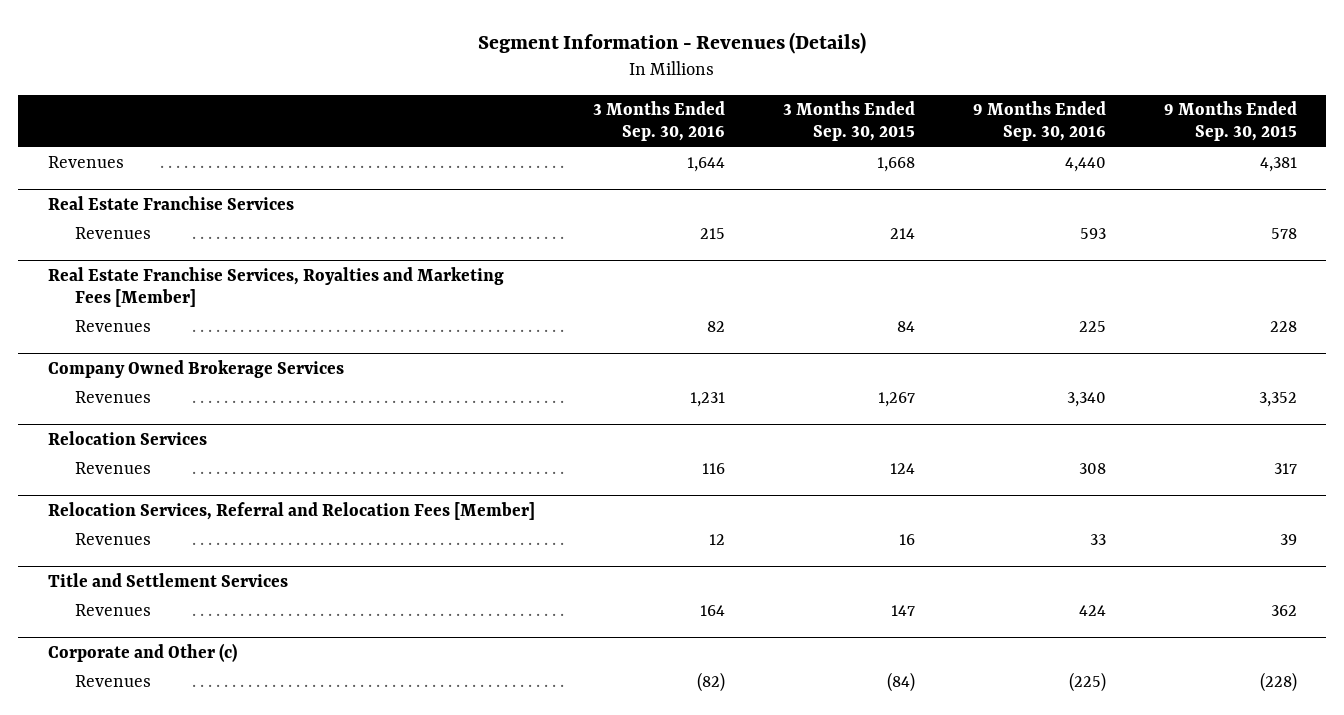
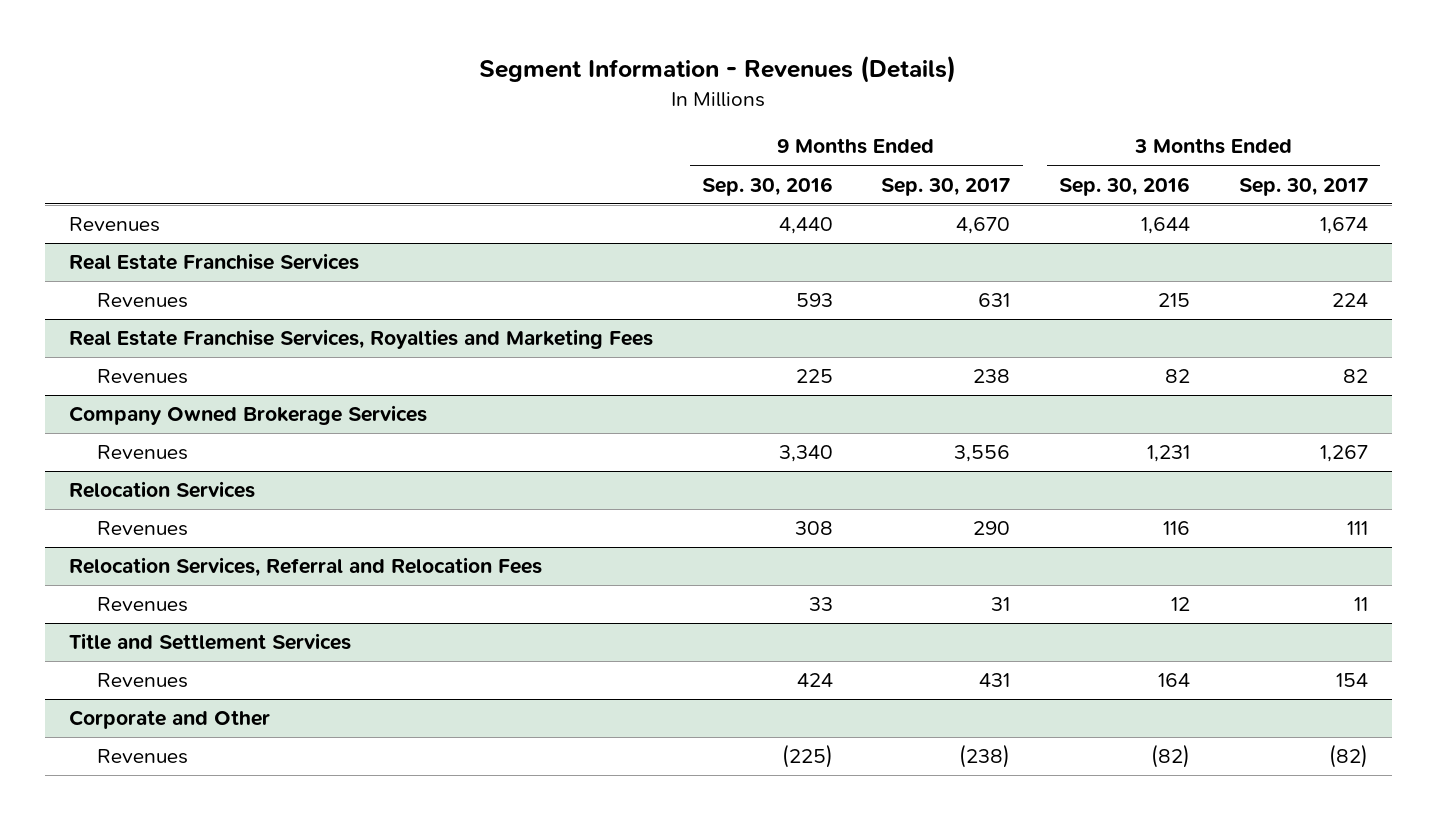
- | 3 Months Ended Sep. 30, 2016 | 3 Months Ended Sep. 30, 2015 | 9 Months Ended Sep. 30, 2016 | 9 Months Ended Sep. 30, 2015
+ | 9 Months Ended Sep. 30, 2016 | 9 Months Ended Sep. 30, 2017 | 3 Months Ended Sep. 30, 2016 | 3 Months Ended Sep. 30, 2017
- Real Estate Franchise Services, Royalties and Marketing Fees [Member]
+ Real Estate Franchise Services, Royalties and Marketing Fees
- Relocation Services, Referral and Relocation Fees [Member]
+ Relocation Services, Referral and Relocation Fees
- Corporate and Other (c)
+ Corporate and Other

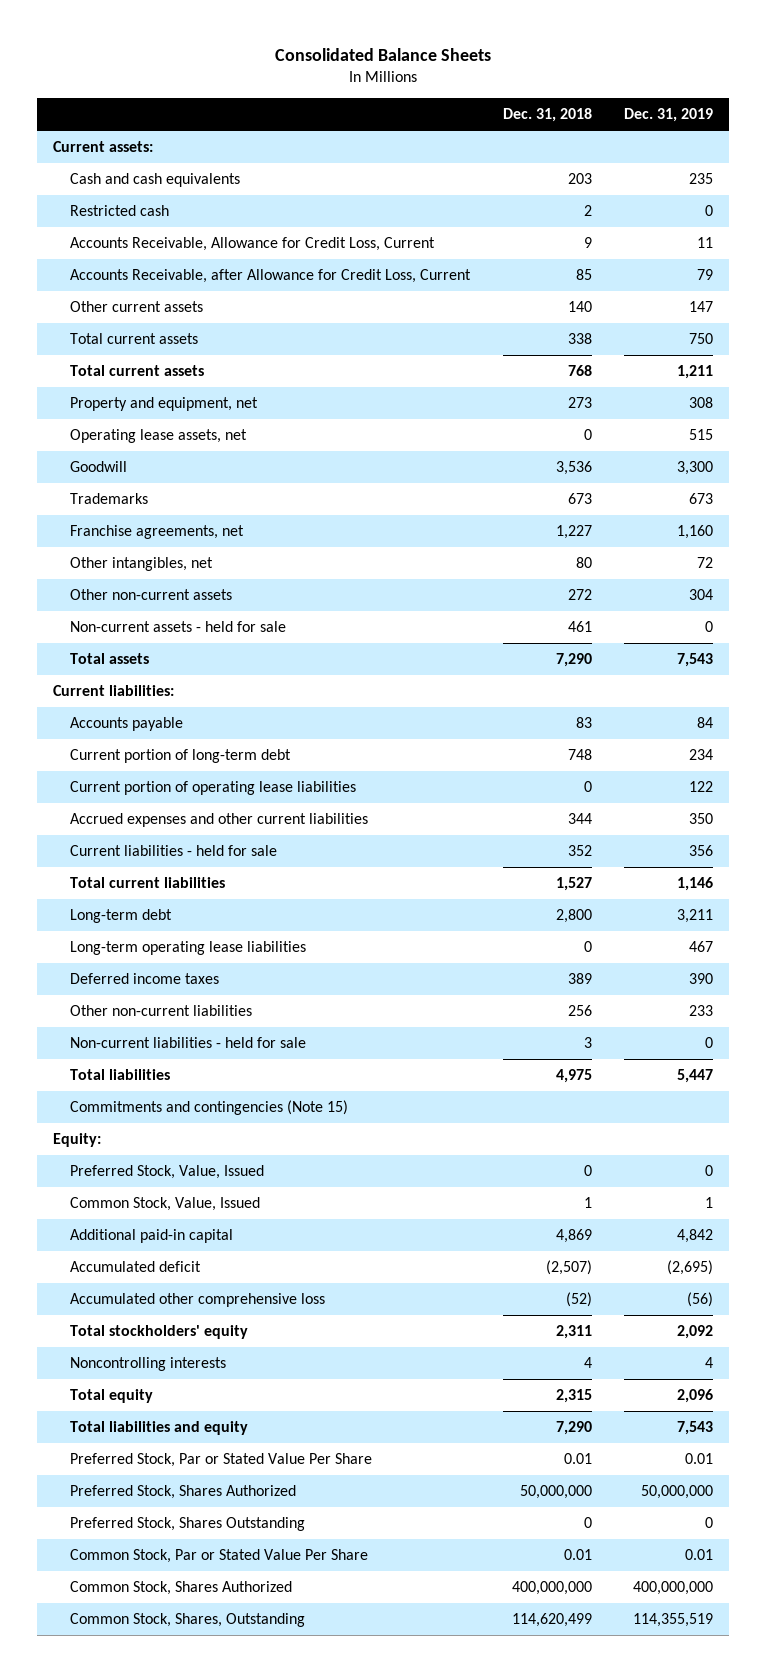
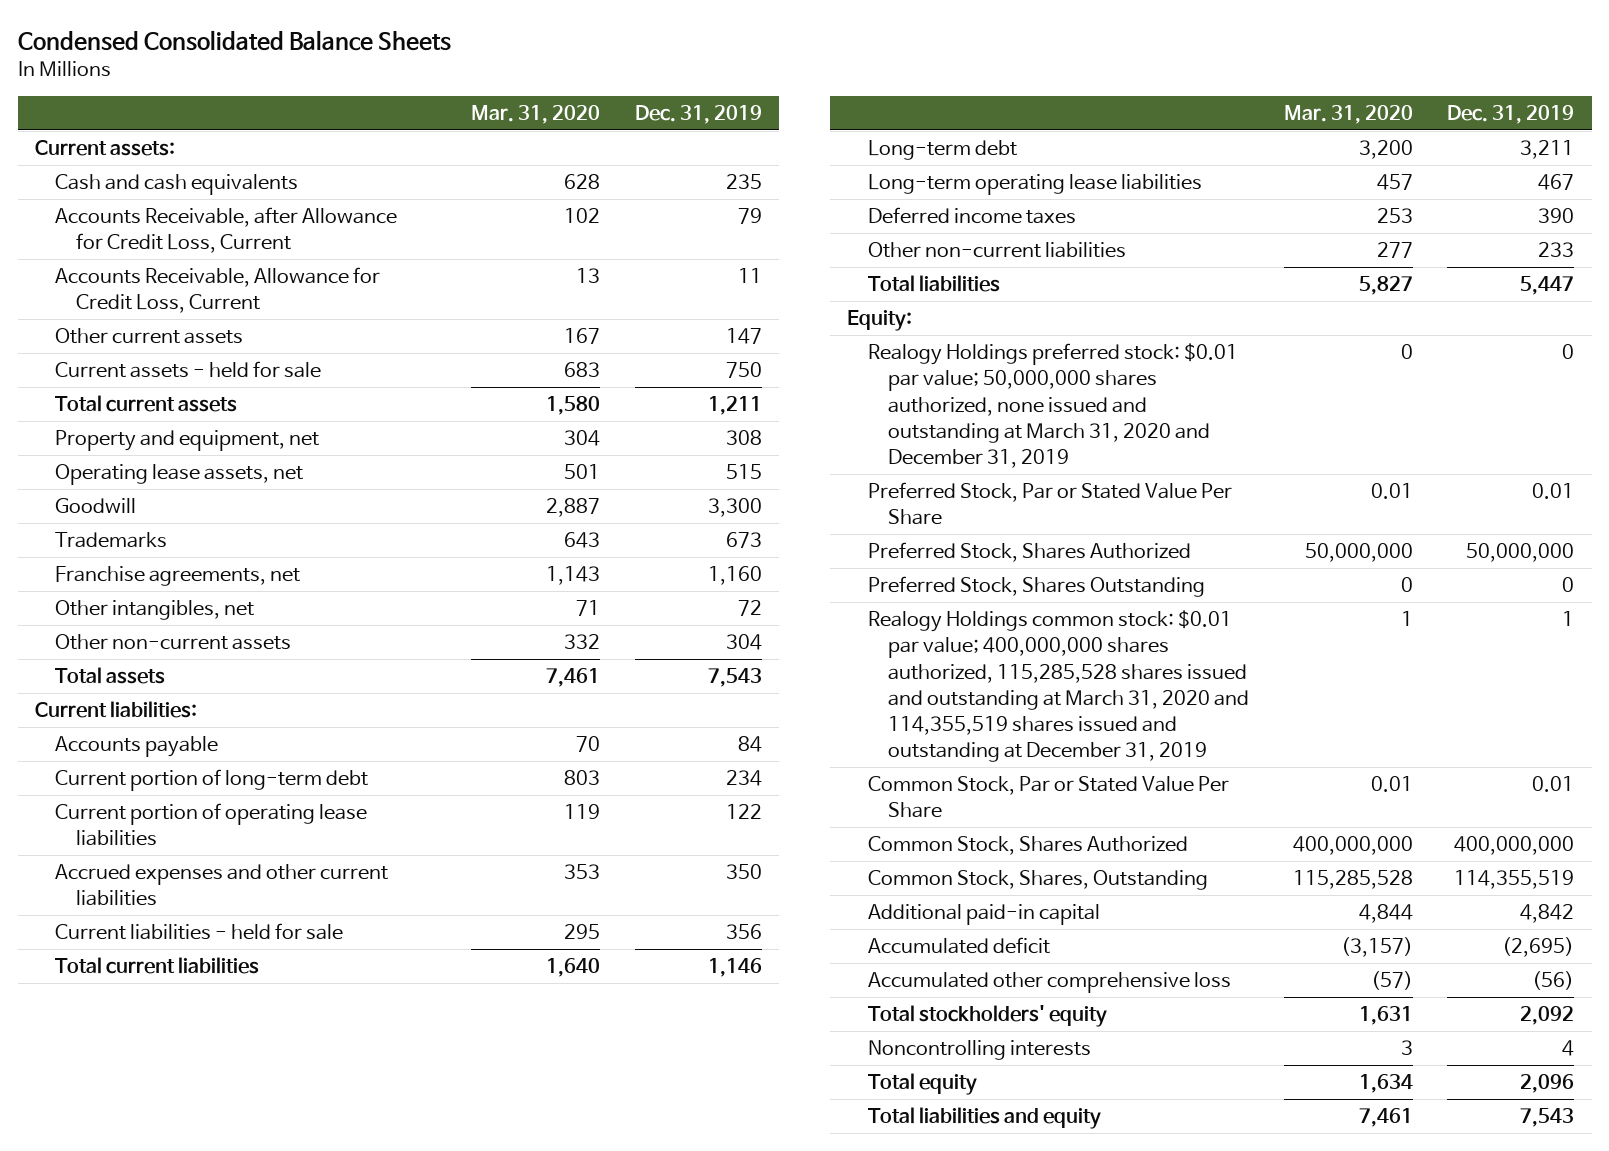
- Consolidated Balance Sheets
+ Condensed Consolidated Balance Sheets
- | Dec. 31, 2018 | Dec. 31, 2019
+ | Mar. 31, 2020 | Dec. 31, 2019
- Restricted cash | 2 | 0
moved down: Accounts Receivable, Allowance for Credit Loss, Current | 13 | 11
- Total current assets | 338 | 750
+ Current assets - held for sale | 683 | 750
- Non-current assets - held for sale | 461 | 0
- Non-current liabilities - held for sale | 3 | 0
- Commitments and contingencies (Note 15)
- Preferred Stock, Value, Issued | 0 | 0
- Common Stock, Value, Issued | 1 | 1
+ Realogy Holdings preferred stock: $0.01 par value; 50,000,000 shares authorized, none issued and outstanding at March 31, 2020 and December 31, 2019 | 0 | 0
moved up: Preferred Stock, Par or Stated Value Per Share | 0.01 | 0.01
moved up: Preferred Stock, Shares Authorized | 50,000,000 | 50,000,000
moved up: Preferred Stock, Shares Outstanding | 0 | 0
+ Realogy Holdings common stock: $0.01 par value; 400,000,000 shares authorized, 115,285,528 shares issued and outstanding at March 31, 2020 and 114,355,519 shares issued and outstanding at December 31, 2019 | 1 | 1
moved up: Common Stock, Par or Stated Value Per Share | 0.01 | 0.01
moved up: Common Stock, Shares Authorized | 400,000,000 | 400,000,000
moved up: Common Stock, Shares, Outstanding | 115,285,528 | 114,355,519

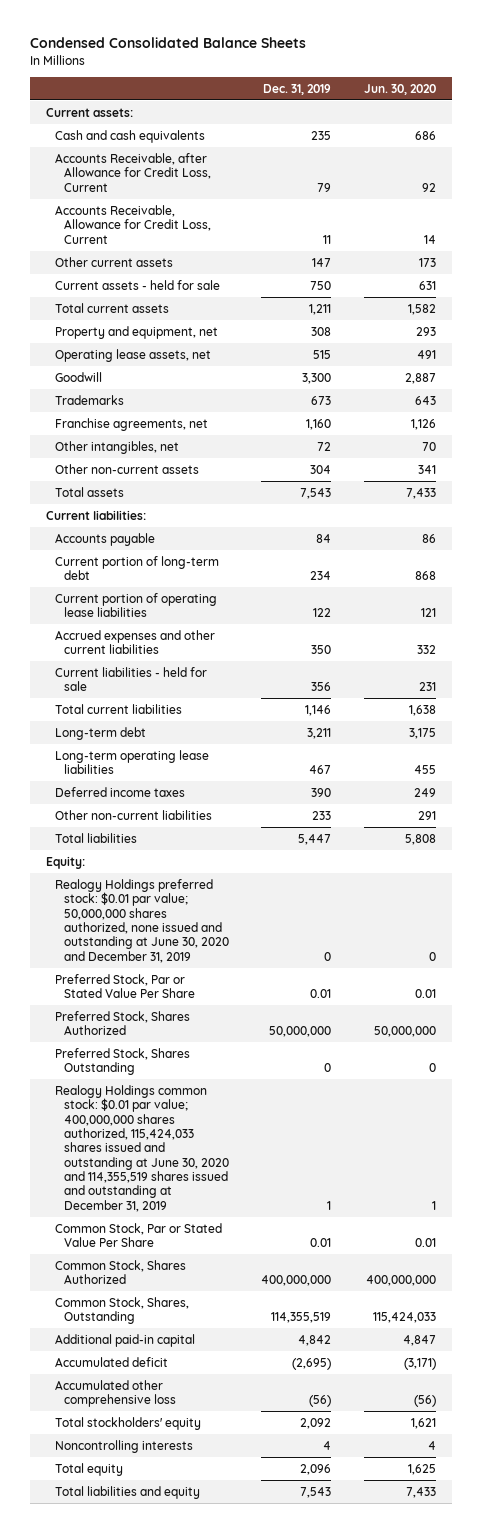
- | Mar. 31, 2020 | Dec. 31, 2019
+ | Dec. 31, 2019 | Jun. 30, 2020
- Realogy Holdings preferred stock: $0.01 par value; 50,000,000 shares authorized, none issued and outstanding at March 31, 2020 and December 31, 2019 | 0 | 0
+ Realogy Holdings preferred stock: $0.01 par value; 50,000,000 shares authorized, none issued and outstanding at June 30, 2020 and December 31, 2019 | 0 | 0
- Realogy Holdings common stock: $0.01 par value; 400,000,000 shares authorized, 115,285,528 shares issued and outstanding at March 31, 2020 and 114,355,519 shares issued and outstanding at December 31, 2019 | 1 | 1
+ Realogy Holdings common stock: $0.01 par value; 400,000,000 shares authorized, 115,424,033 shares issued and outstanding at June 30, 2020 and 114,355,519 shares issued and outstanding at December 31, 2019 | 1 | 1

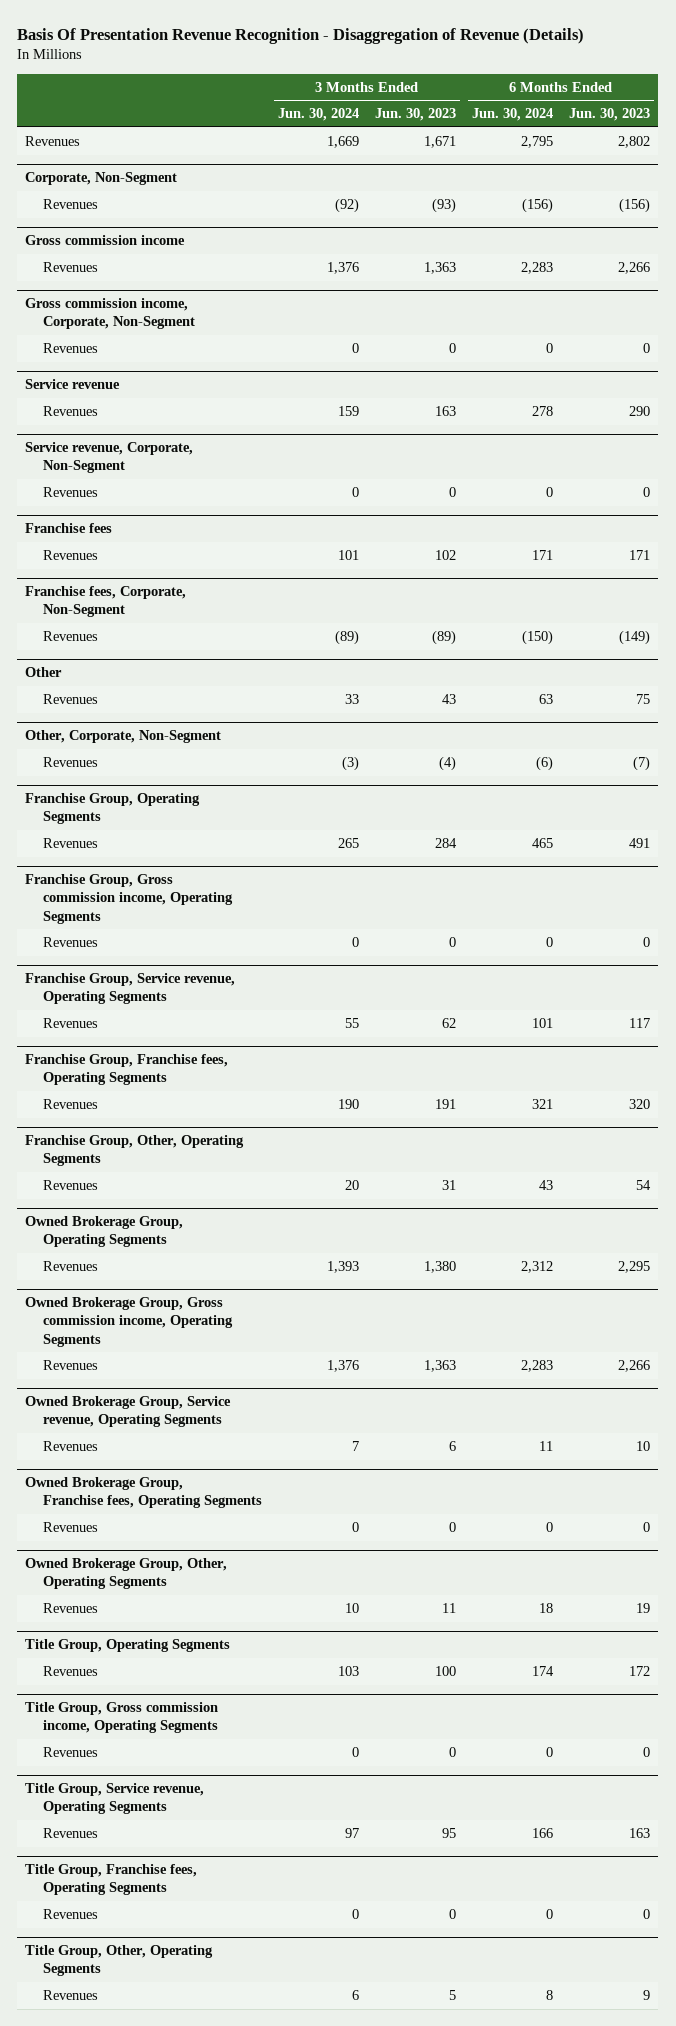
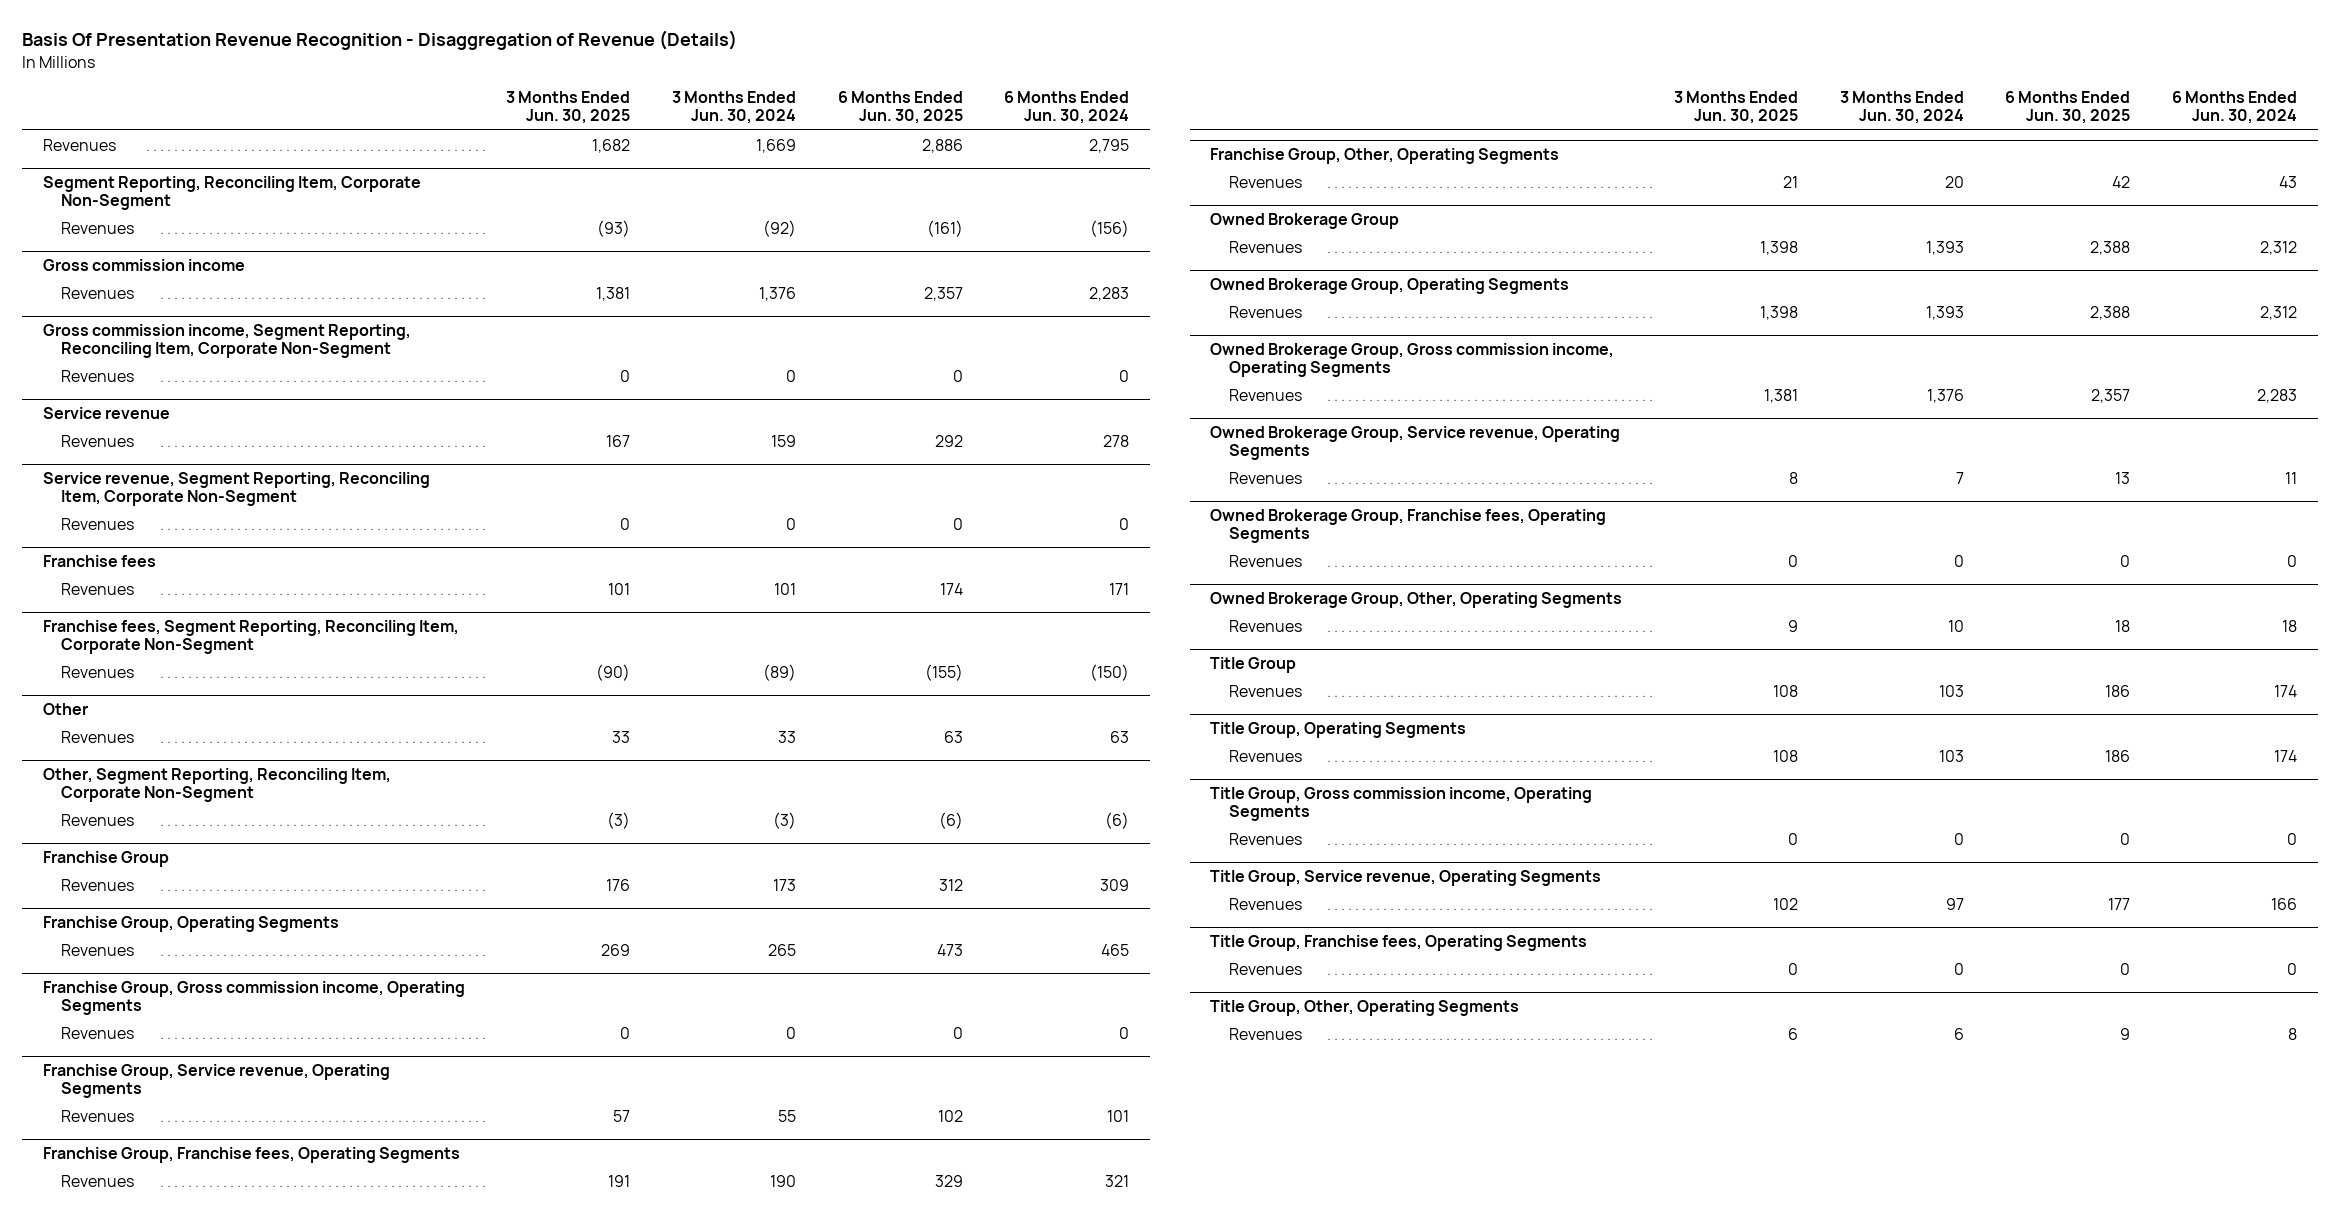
- | 3 Months Ended Jun. 30, 2024 | 3 Months Ended Jun. 30, 2023 | 6 Months Ended Jun. 30, 2024 | 6 Months Ended Jun. 30, 2023
+ | 3 Months Ended Jun. 30, 2025 | 3 Months Ended Jun. 30, 2024 | 6 Months Ended Jun. 30, 2025 | 6 Months Ended Jun. 30, 2024
- Corporate, Non-Segment
+ Segment Reporting, Reconciling Item, Corporate Non-Segment
- Gross commission income, Corporate, Non-Segment
+ Gross commission income, Segment Reporting, Reconciling Item, Corporate Non-Segment
- Service revenue, Corporate, Non-Segment
+ Service revenue, Segment Reporting, Reconciling Item, Corporate Non-Segment
- Franchise fees, Corporate, Non-Segment
+ Franchise fees, Segment Reporting, Reconciling Item, Corporate Non-Segment
- Other, Corporate, Non-Segment
+ Other, Segment Reporting, Reconciling Item, Corporate Non-Segment
+ Franchise Group
+ Revenues | 176 | 173 | 312 | 309
+ Owned Brokerage Group
+ Revenues | 1,398 | 1,393 | 2,388 | 2,312
+ Title Group
+ Revenues | 108 | 103 | 186 | 174

